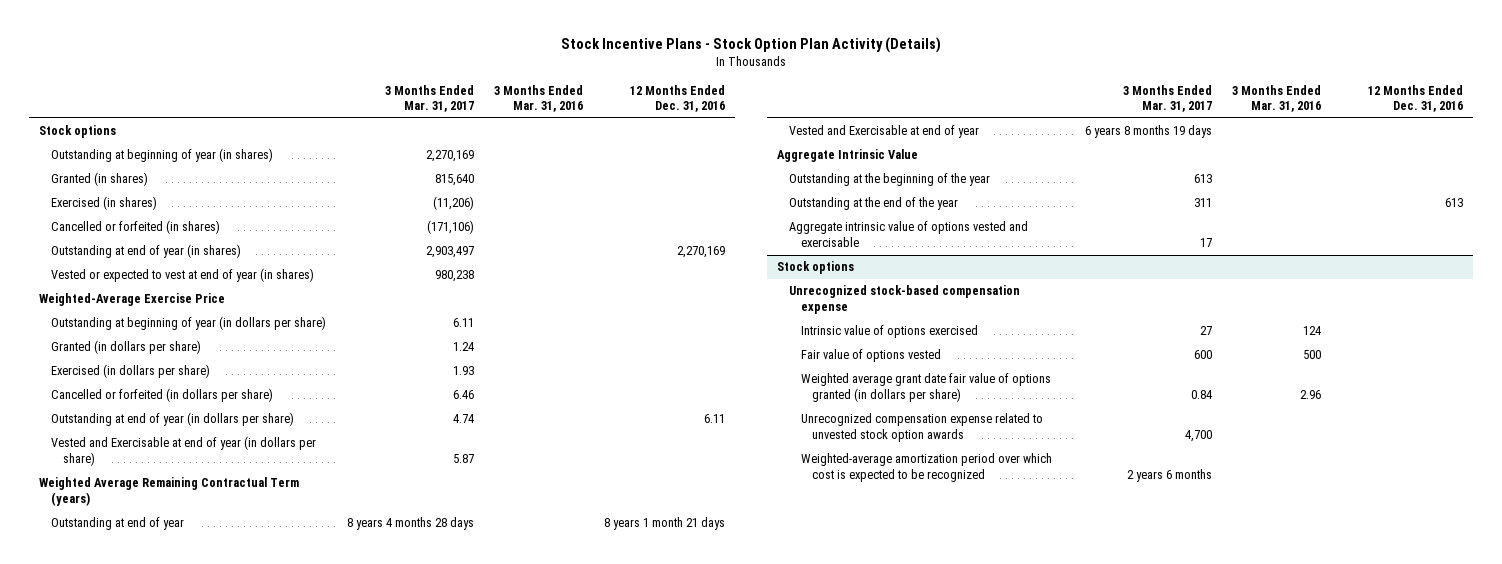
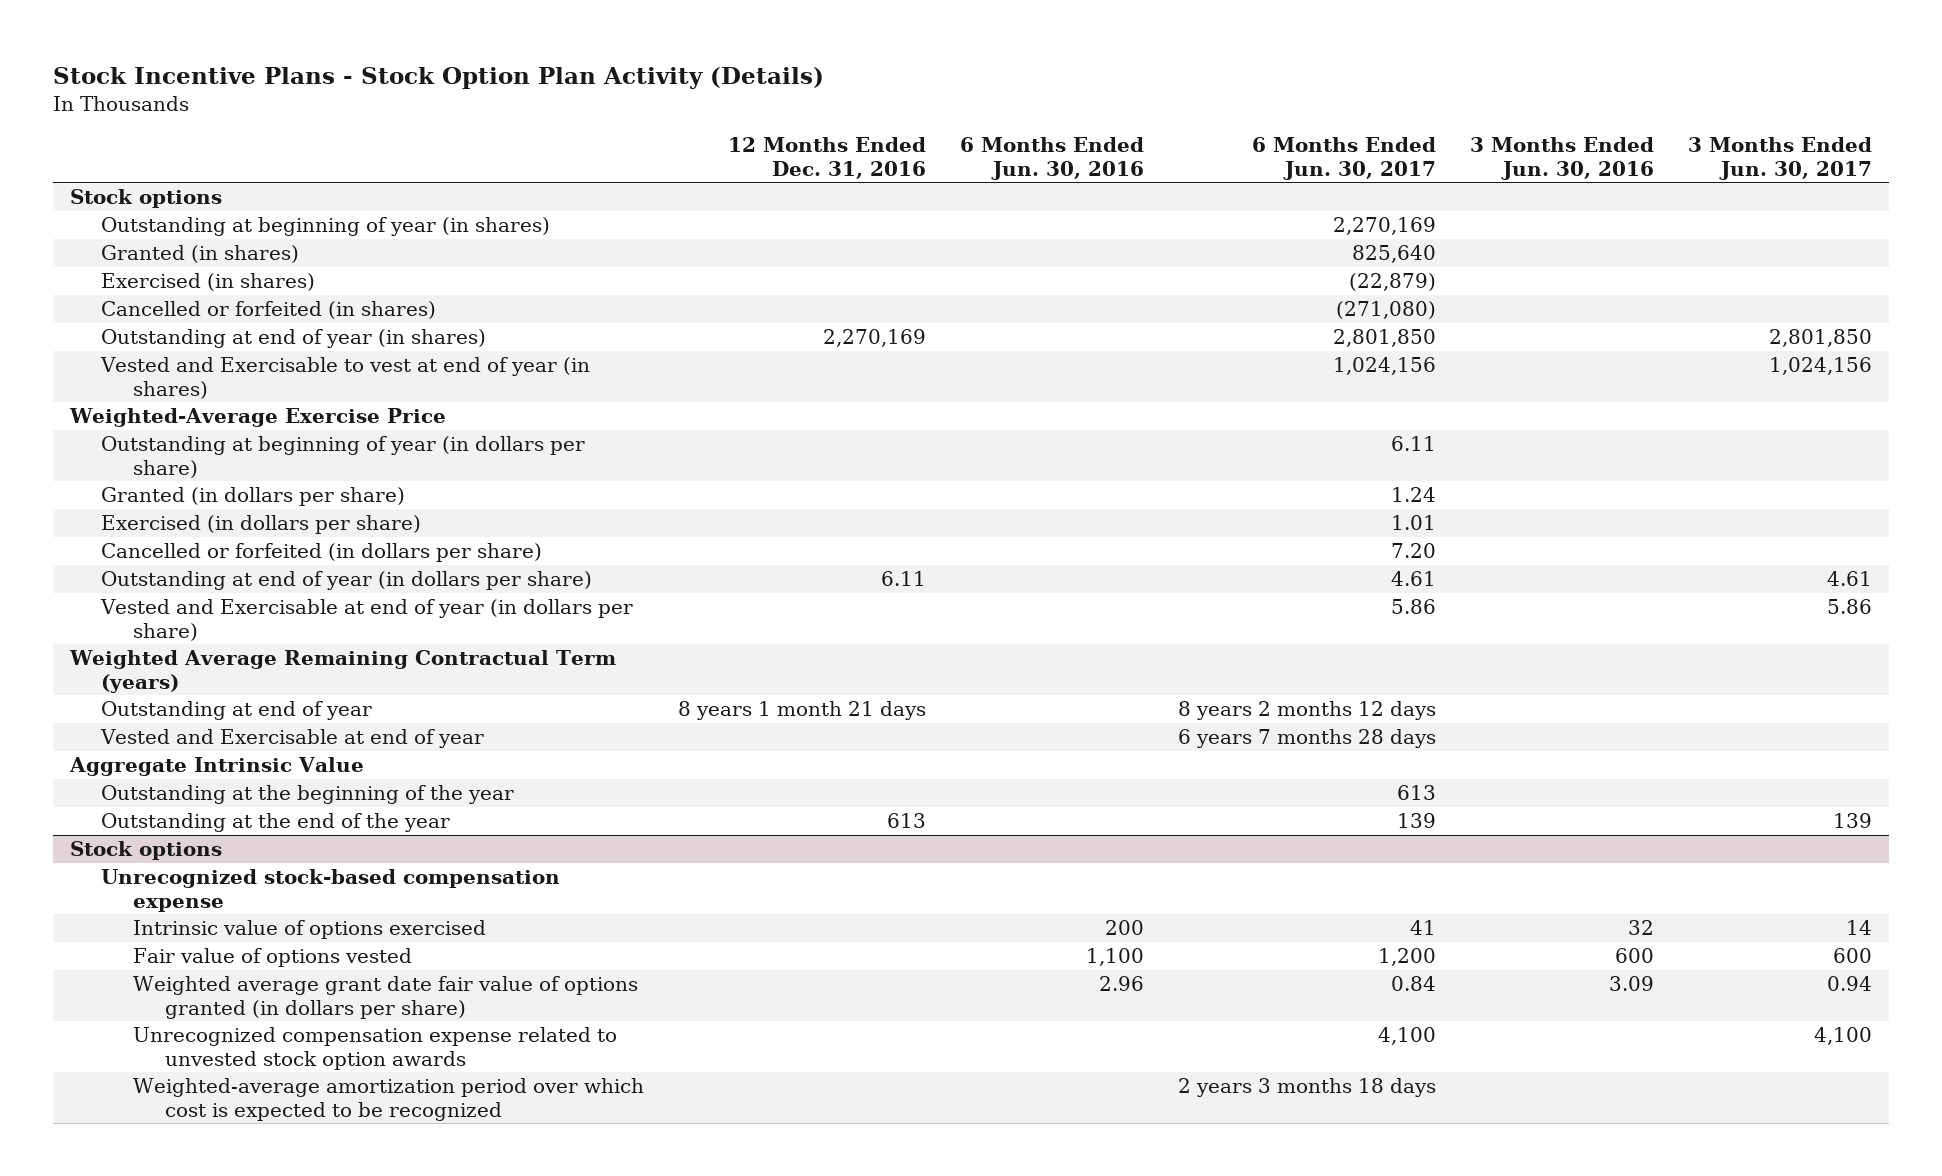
- | 3 Months Ended Mar. 31, 2017 | 3 Months Ended Mar. 31, 2016 | 12 Months Ended Dec. 31, 2016
+ | 12 Months Ended Dec. 31, 2016 | 6 Months Ended Jun. 30, 2016 | 6 Months Ended Jun. 30, 2017 | 3 Months Ended Jun. 30, 2016 | 3 Months Ended Jun. 30, 2017
- Vested or expected to vest at end of year (in shares) | 980,238 | |
+ Vested and Exercisable to vest at end of year (in shares) | | | 1,024,156 | | 1,024,156
- Aggregate intrinsic value of options vested and exercisable | 17 | |

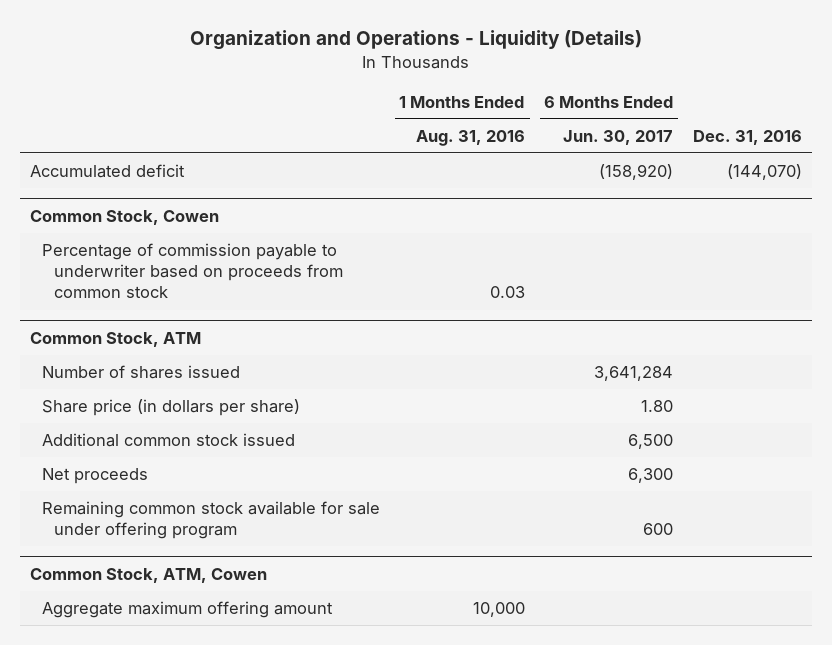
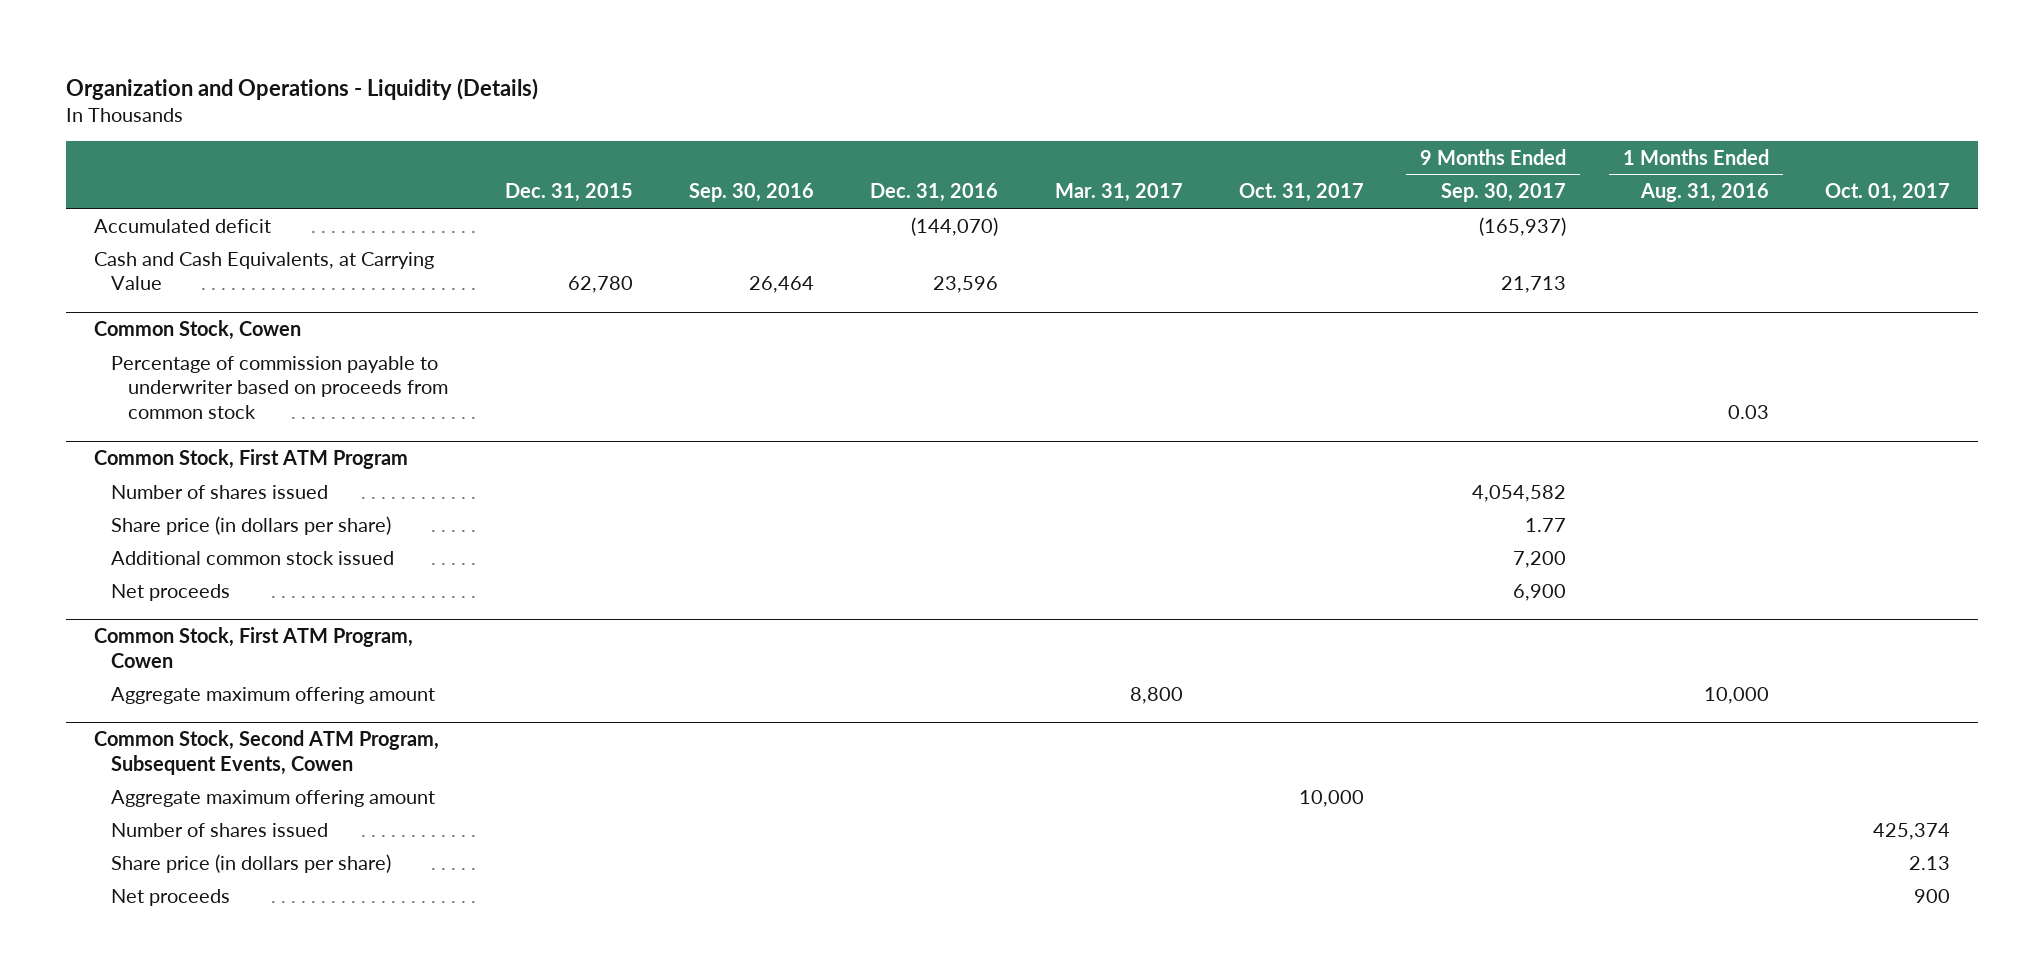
- | 1 Months Ended Aug. 31, 2016 | 6 Months Ended Jun. 30, 2017 | Dec. 31, 2016
+ | Dec. 31, 2015 | Sep. 30, 2016 | Dec. 31, 2016 | Mar. 31, 2017 | Oct. 31, 2017 | 9 Months Ended Sep. 30, 2017 | 1 Months Ended Aug. 31, 2016 | Oct. 01, 2017
+ Cash and Cash Equivalents, at Carrying Value | 62,780 | 26,464 | 23,596 | | | 21,713 | |
- Common Stock, ATM
+ Common Stock, First ATM Program
- Remaining common stock available for sale under offering program | | 600 |
- Common Stock, ATM, Cowen
+ Common Stock, First ATM Program, Cowen
+ Common Stock, Second ATM Program, Subsequent Events, Cowen
+ Aggregate maximum offering amount | | | | | 10,000 | | |
+ Number of shares issued | | | | | | | | 425,374
+ Share price (in dollars per share) | | | | | | | | 2.13
+ Net proceeds | | | | | | | | 900

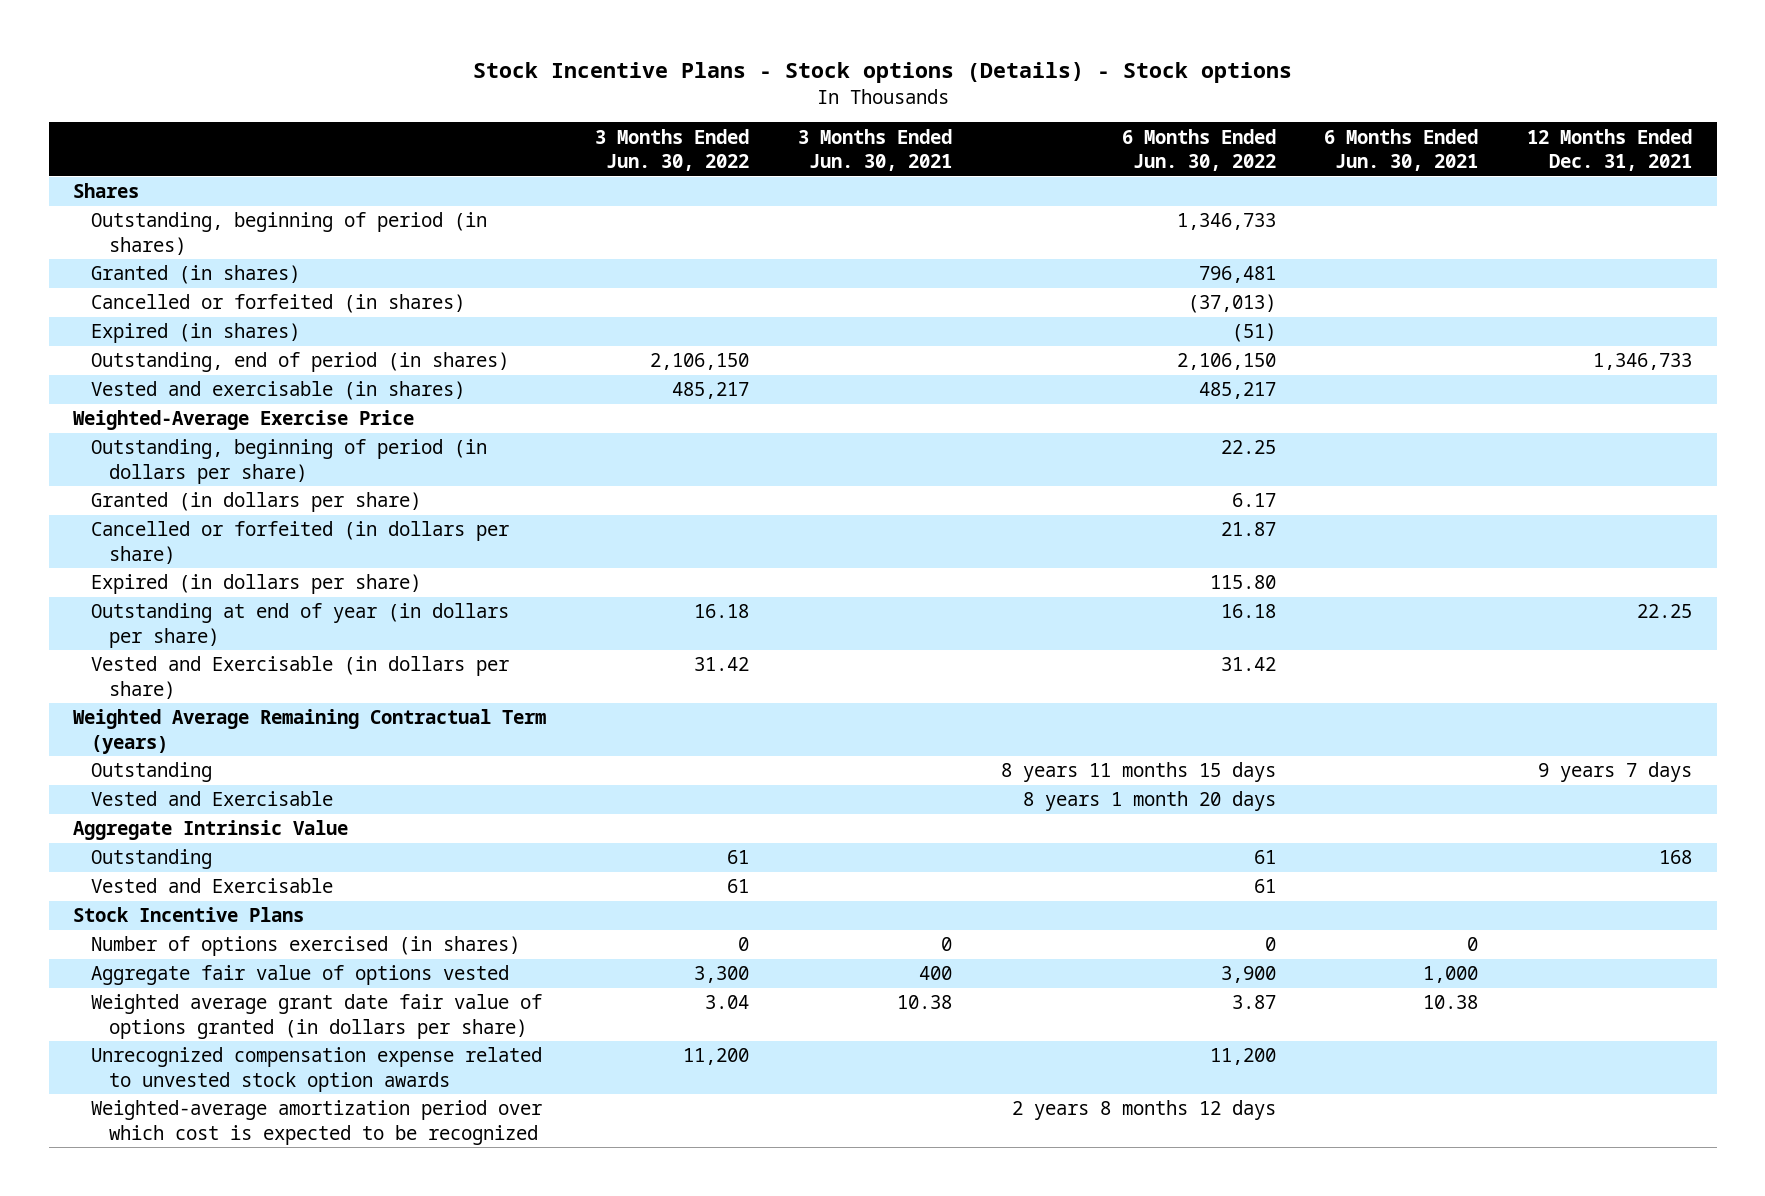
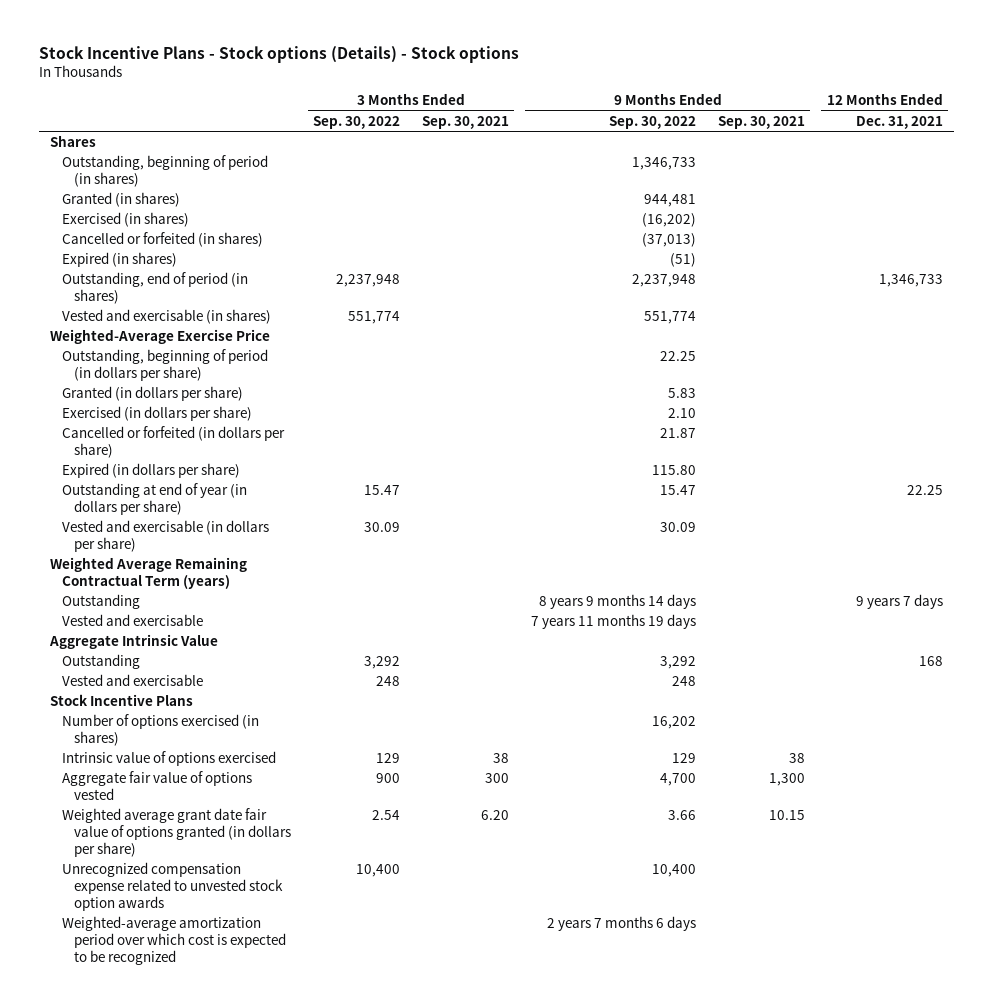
- | 3 Months Ended Jun. 30, 2022 | 3 Months Ended Jun. 30, 2021 | 6 Months Ended Jun. 30, 2022 | 6 Months Ended Jun. 30, 2021 | 12 Months Ended Dec. 31, 2021
+ | 3 Months Ended Sep. 30, 2022 | 3 Months Ended Sep. 30, 2021 | 9 Months Ended Sep. 30, 2022 | 9 Months Ended Sep. 30, 2021 | 12 Months Ended Dec. 31, 2021
+ Exercised (in shares) | | | (16,202) | |
+ Exercised (in dollars per share) | | | 2.10 | |
- Vested and Exercisable (in dollars per share) | 31.42 | | 31.42 | |
+ Vested and exercisable (in dollars per share) | 30.09 | | 30.09 | |
- Vested and Exercisable | | | 8 years 1 month 20 days | |
+ Vested and exercisable | | | 7 years 11 months 19 days | |
- Vested and Exercisable | 61 | | 61 | |
+ Vested and exercisable | 248 | | 248 | |
+ Intrinsic value of options exercised | 129 | 38 | 129 | 38 |

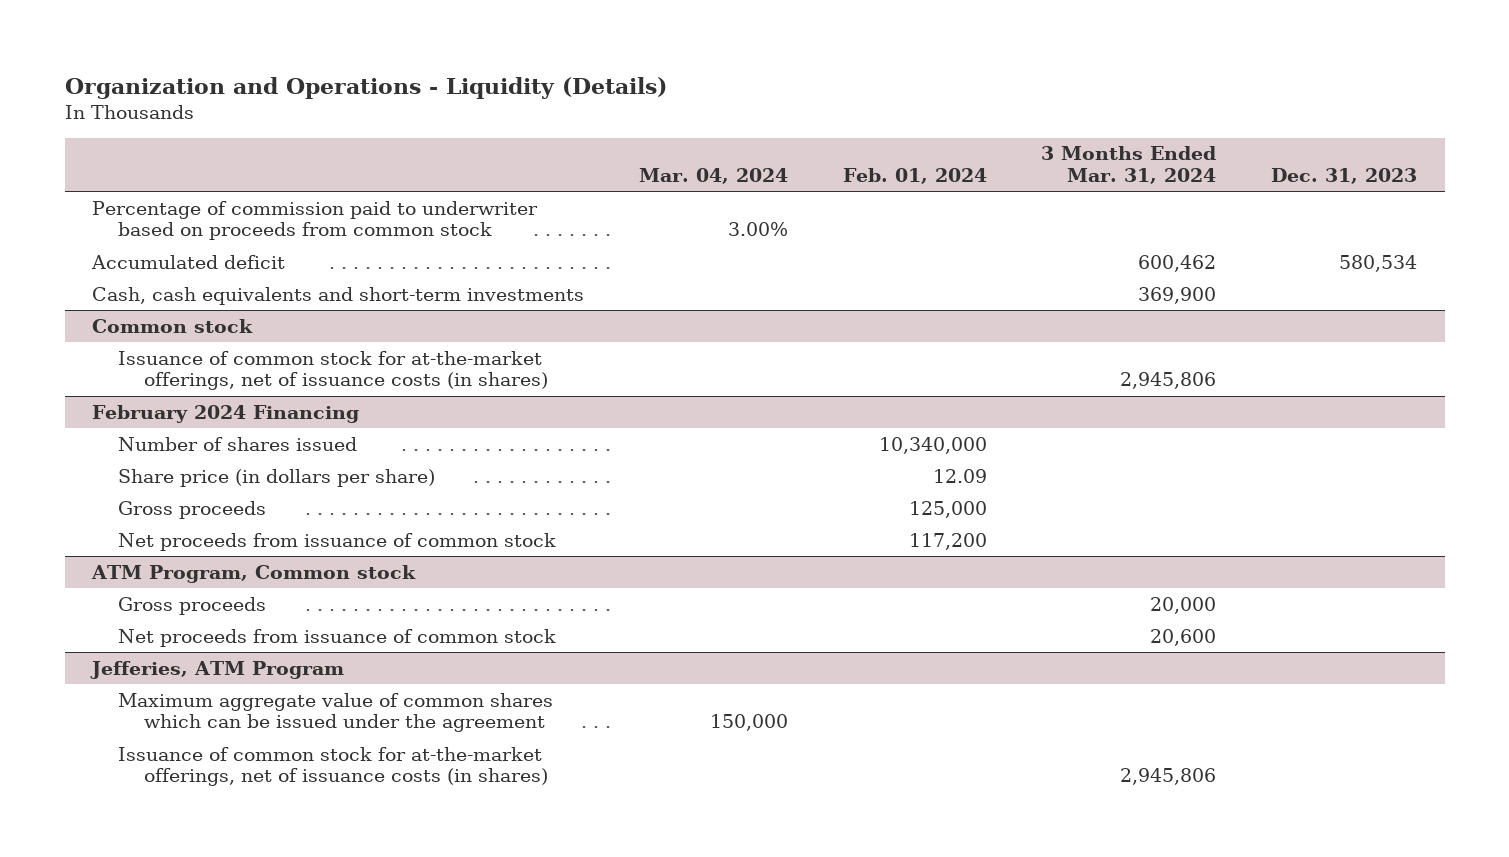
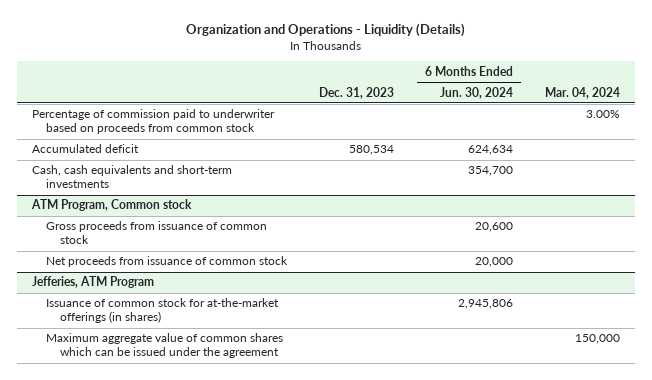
- | Mar. 04, 2024 | Feb. 01, 2024 | 3 Months Ended Mar. 31, 2024 | Dec. 31, 2023
+ | Dec. 31, 2023 | 6 Months Ended Jun. 30, 2024 | Mar. 04, 2024
- Common stock
- Issuance of common stock for at-the-market offerings, net of issuance costs (in shares) | | | 2,945,806 |
- February 2024 Financing
- Number of shares issued | | 10,340,000 | |
- Share price (in dollars per share) | | 12.09 | |
- Gross proceeds | | 125,000 | |
- Net proceeds from issuance of common stock | | 117,200 | |
@ ATM Program, Common stock
- Gross proceeds | | | 20,000 |
+ Gross proceeds from issuance of common stock | | 20,600 |
@ Jefferies, ATM Program
+ Issuance of common stock for at-the-market offerings (in shares) | | 2,945,806 |
- Issuance of common stock for at-the-market offerings, net of issuance costs (in shares) | | | 2,945,806 |

